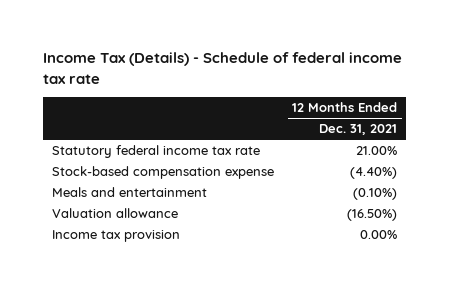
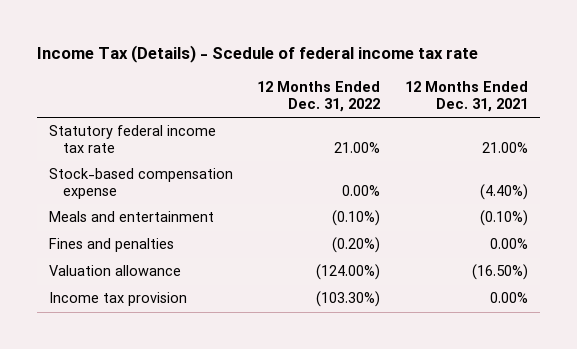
- Income Tax (Details) - Schedule of federal income tax rate
+ Income Tax (Details) - Scedule of federal income tax rate
- | 12 Months Ended Dec. 31, 2021
+ | 12 Months Ended Dec. 31, 2022 | 12 Months Ended Dec. 31, 2021
+ Fines and penalties | (0.20%) | 0.00%

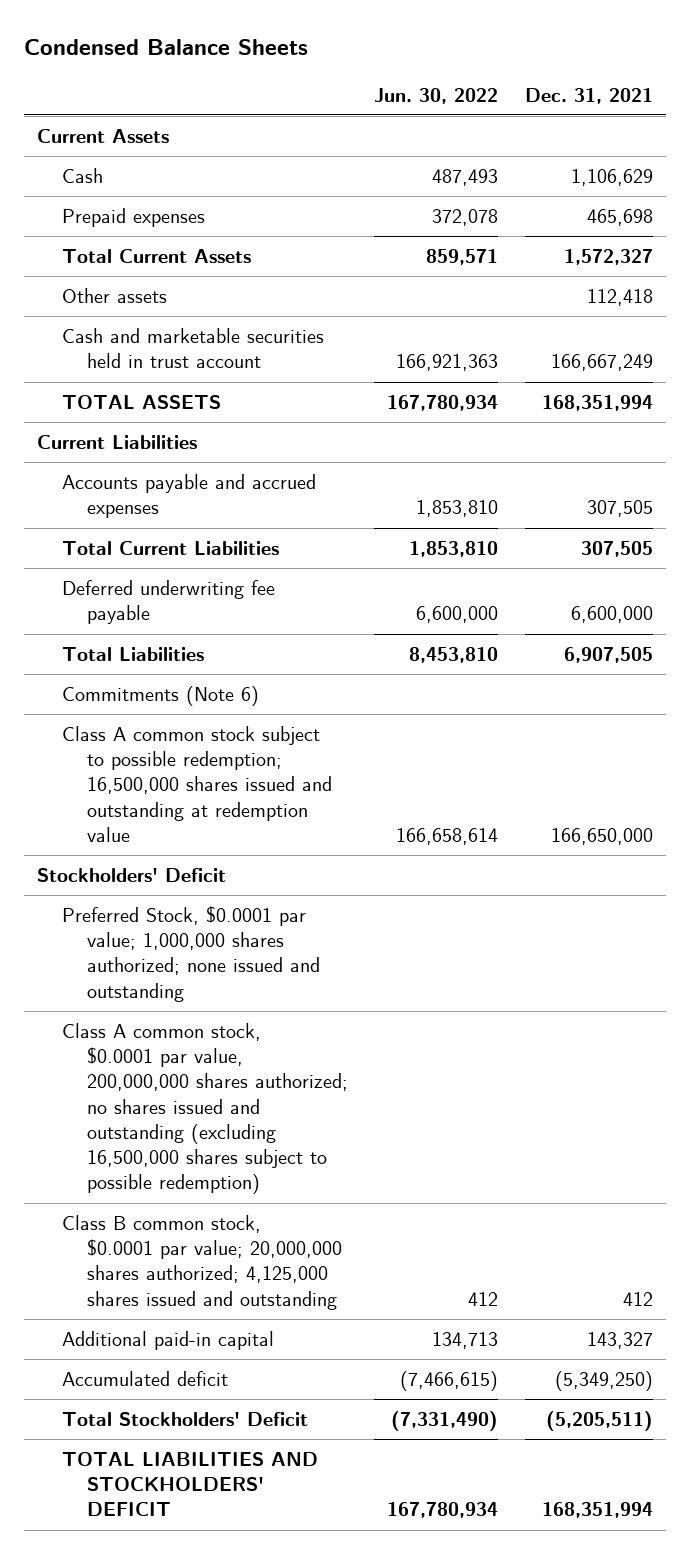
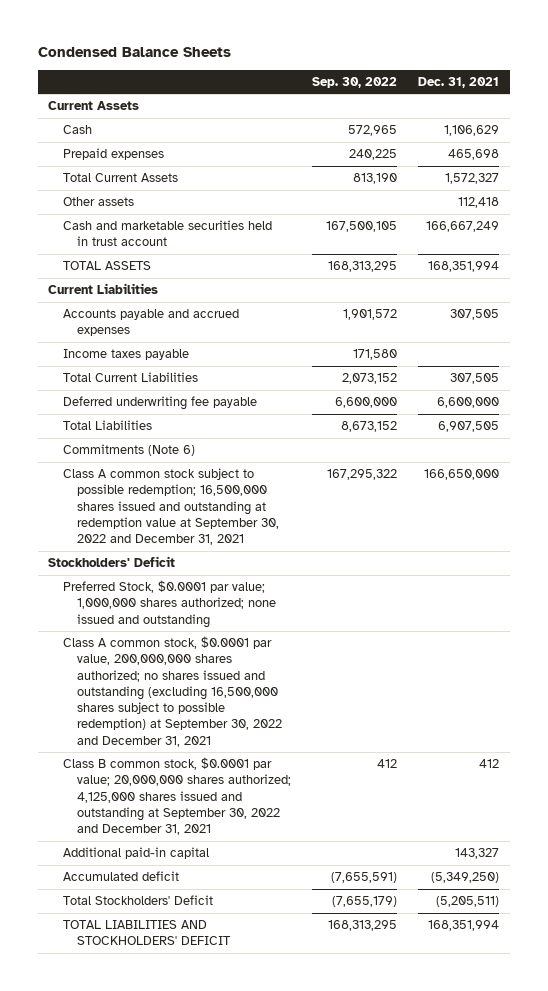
- | Jun. 30, 2022 | Dec. 31, 2021
+ | Sep. 30, 2022 | Dec. 31, 2021
+ Income taxes payable | 171,580 |
- Class A common stock subject to possible redemption; 16,500,000 shares issued and outstanding at redemption value | 166,658,614 | 166,650,000
+ Class A common stock subject to possible redemption; 16,500,000 shares issued and outstanding at redemption value at September 30, 2022 and December 31, 2021 | 167,295,322 | 166,650,000
- Class A common stock, $0.0001 par value, 200,000,000 shares authorized; no shares issued and outstanding (excluding 16,500,000 shares subject to possible redemption)
- Class B common stock, $0.0001 par value; 20,000,000 shares authorized; 4,125,000 shares issued and outstanding | 412 | 412
+ Class A common stock, $0.0001 par value, 200,000,000 shares authorized; no shares issued and outstanding (excluding 16,500,000 shares subject to possible redemption) at September 30, 2022 and December 31, 2021
+ Class B common stock, $0.0001 par value; 20,000,000 shares authorized; 4,125,000 shares issued and outstanding at September 30, 2022 and December 31, 2021 | 412 | 412

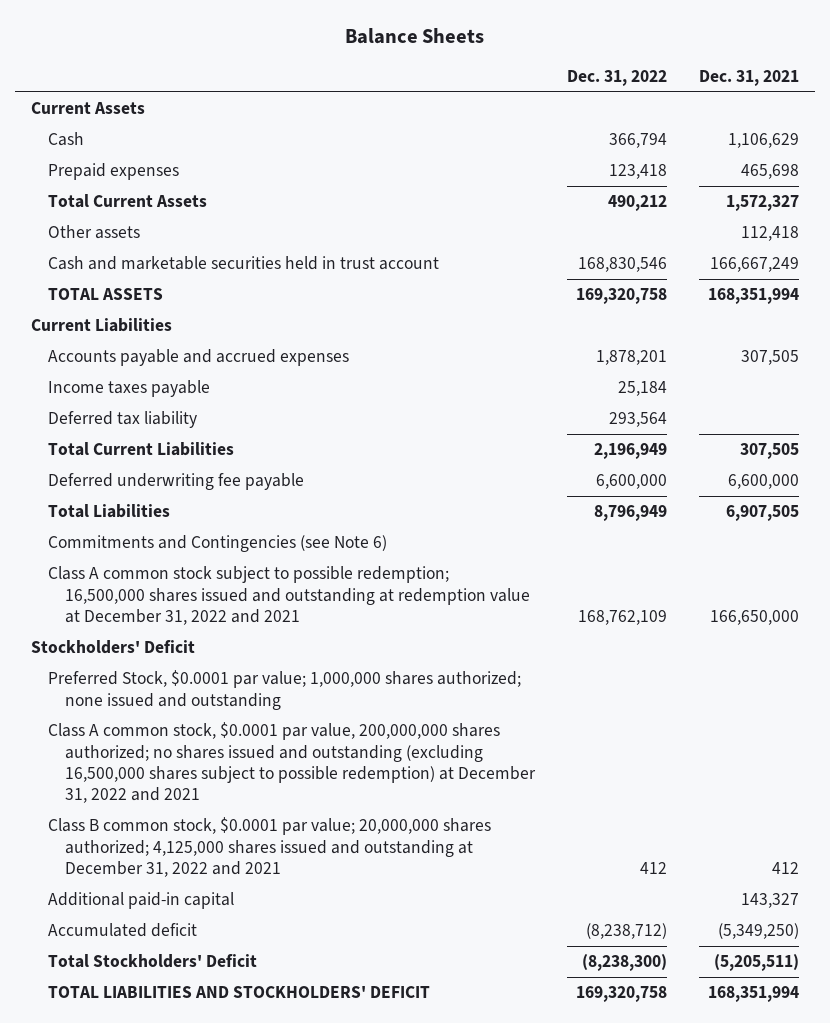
- Condensed Balance Sheets
+ Balance Sheets
- | Sep. 30, 2022 | Dec. 31, 2021
+ | Dec. 31, 2022 | Dec. 31, 2021
+ Deferred tax liability | 293,564 |
- Commitments (Note 6)
- Class A common stock subject to possible redemption; 16,500,000 shares issued and outstanding at redemption value at September 30, 2022 and December 31, 2021 | 167,295,322 | 166,650,000
+ Commitments and Contingencies (see Note 6)
+ Class A common stock subject to possible redemption; 16,500,000 shares issued and outstanding at redemption value at December 31, 2022 and 2021 | 168,762,109 | 166,650,000
- Class A common stock, $0.0001 par value, 200,000,000 shares authorized; no shares issued and outstanding (excluding 16,500,000 shares subject to possible redemption) at September 30, 2022 and December 31, 2021
- Class B common stock, $0.0001 par value; 20,000,000 shares authorized; 4,125,000 shares issued and outstanding at September 30, 2022 and December 31, 2021 | 412 | 412
+ Class A common stock, $0.0001 par value, 200,000,000 shares authorized; no shares issued and outstanding (excluding 16,500,000 shares subject to possible redemption) at December 31, 2022 and 2021
+ Class B common stock, $0.0001 par value; 20,000,000 shares authorized; 4,125,000 shares issued and outstanding at December 31, 2022 and 2021 | 412 | 412

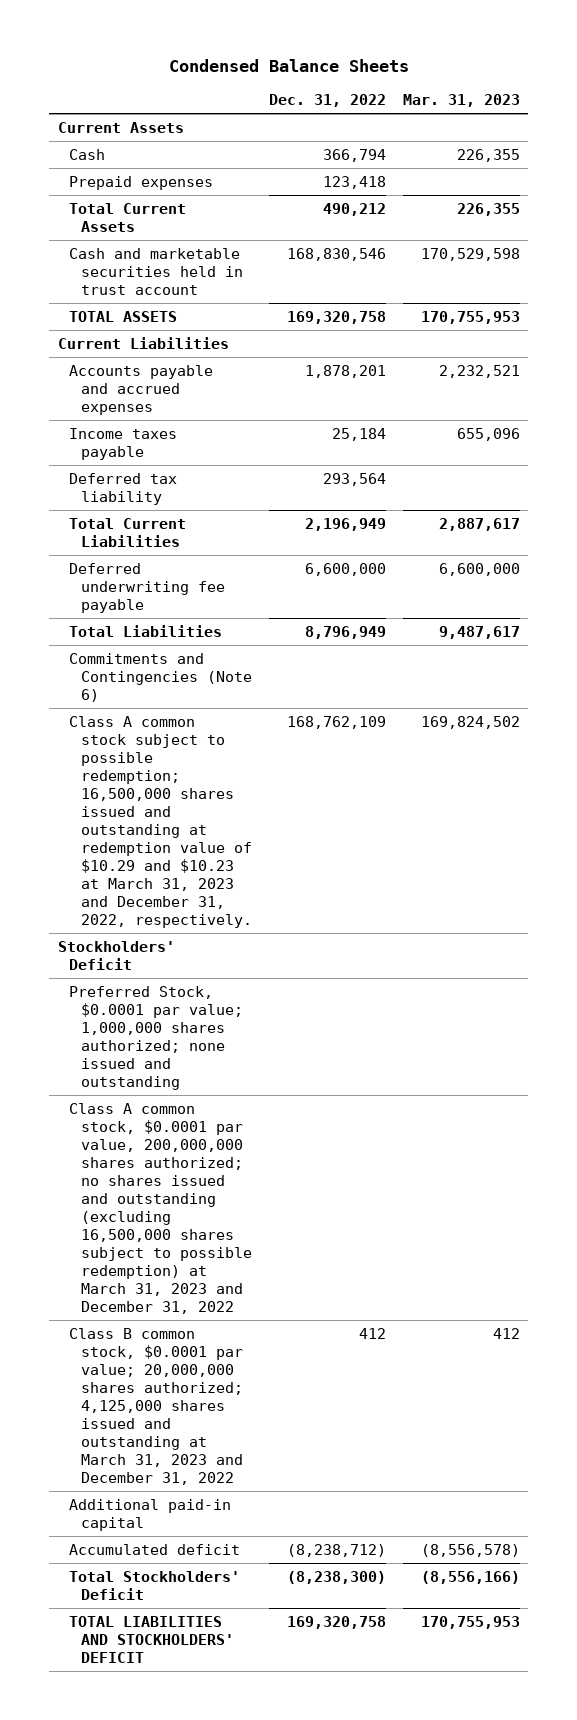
- Balance Sheets
+ Condensed Balance Sheets
- | Dec. 31, 2022 | Dec. 31, 2021
+ | Dec. 31, 2022 | Mar. 31, 2023
- Other assets | | 112,418
- Commitments and Contingencies (see Note 6)
- Class A common stock subject to possible redemption; 16,500,000 shares issued and outstanding at redemption value at December 31, 2022 and 2021 | 168,762,109 | 166,650,000
+ Commitments and Contingencies (Note 6)
+ Class A common stock subject to possible redemption; 16,500,000 shares issued and outstanding at redemption value of $10.29 and $10.23 at March 31, 2023 and December 31, 2022, respectively. | 168,762,109 | 169,824,502
- Class A common stock, $0.0001 par value, 200,000,000 shares authorized; no shares issued and outstanding (excluding 16,500,000 shares subject to possible redemption) at December 31, 2022 and 2021
- Class B common stock, $0.0001 par value; 20,000,000 shares authorized; 4,125,000 shares issued and outstanding at December 31, 2022 and 2021 | 412 | 412
+ Class A common stock, $0.0001 par value, 200,000,000 shares authorized; no shares issued and outstanding (excluding 16,500,000 shares subject to possible redemption) at March 31, 2023 and December 31, 2022
+ Class B common stock, $0.0001 par value; 20,000,000 shares authorized; 4,125,000 shares issued and outstanding at March 31, 2023 and December 31, 2022 | 412 | 412

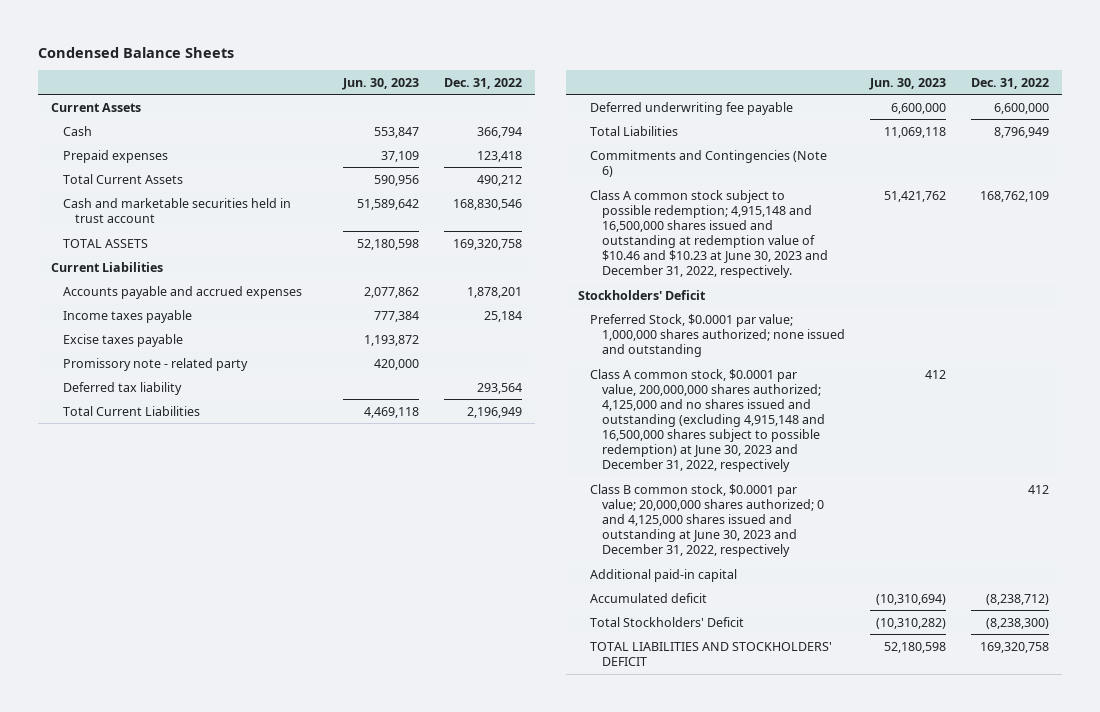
- | Dec. 31, 2022 | Mar. 31, 2023
+ | Jun. 30, 2023 | Dec. 31, 2022
+ Excise taxes payable | 1,193,872 |
+ Promissory note - related party | 420,000 |
- Class A common stock subject to possible redemption; 16,500,000 shares issued and outstanding at redemption value of $10.29 and $10.23 at March 31, 2023 and December 31, 2022, respectively. | 168,762,109 | 169,824,502
+ Class A common stock subject to possible redemption; 4,915,148 and 16,500,000 shares issued and outstanding at redemption value of $10.46 and $10.23 at June 30, 2023 and December 31, 2022, respectively. | 51,421,762 | 168,762,109
- Class A common stock, $0.0001 par value, 200,000,000 shares authorized; no shares issued and outstanding (excluding 16,500,000 shares subject to possible redemption) at March 31, 2023 and December 31, 2022
- Class B common stock, $0.0001 par value; 20,000,000 shares authorized; 4,125,000 shares issued and outstanding at March 31, 2023 and December 31, 2022 | 412 | 412
+ Class A common stock, $0.0001 par value, 200,000,000 shares authorized; 4,125,000 and no shares issued and outstanding (excluding 4,915,148 and 16,500,000 shares subject to possible redemption) at June 30, 2023 and December 31, 2022, respectively | 412 |
+ Class B common stock, $0.0001 par value; 20,000,000 shares authorized; 0 and 4,125,000 shares issued and outstanding at June 30, 2023 and December 31, 2022, respectively | | 412

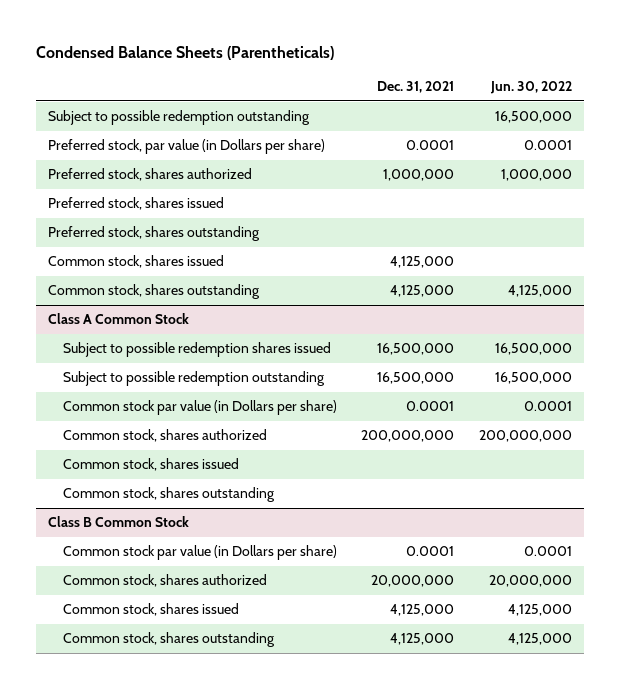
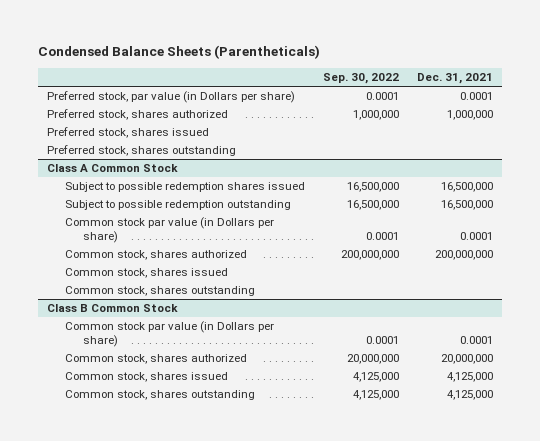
- | Dec. 31, 2021 | Jun. 30, 2022
+ | Sep. 30, 2022 | Dec. 31, 2021
- Subject to possible redemption outstanding | | 16,500,000
- Common stock, shares issued | 4,125,000 |
- Common stock, shares outstanding | 4,125,000 | 4,125,000

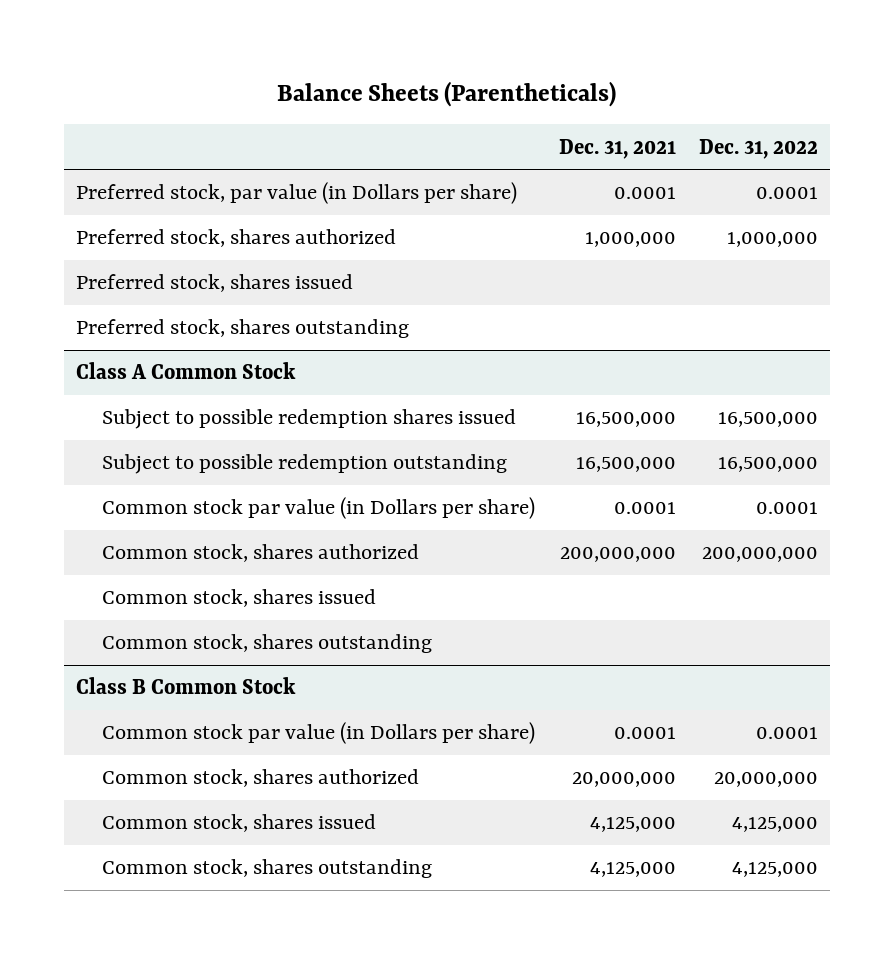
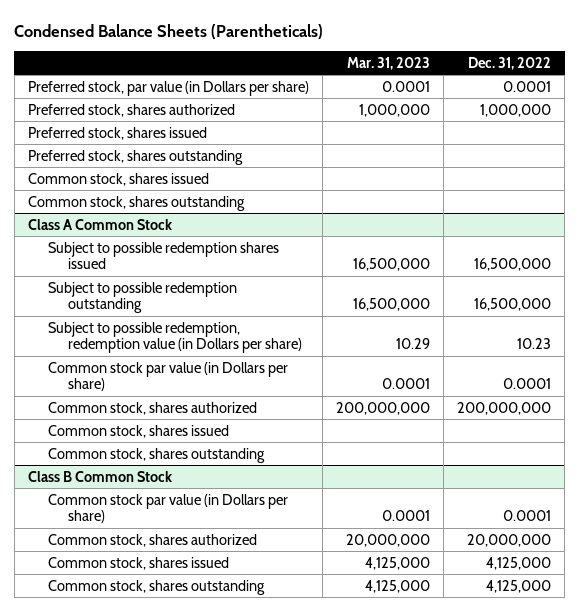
- Balance Sheets (Parentheticals)
+ Condensed Balance Sheets (Parentheticals)
- | Dec. 31, 2021 | Dec. 31, 2022
+ | Mar. 31, 2023 | Dec. 31, 2022
+ Common stock, shares issued
+ Common stock, shares outstanding
@ Class A Common Stock
+ Subject to possible redemption, redemption value (in Dollars per share) | 10.29 | 10.23

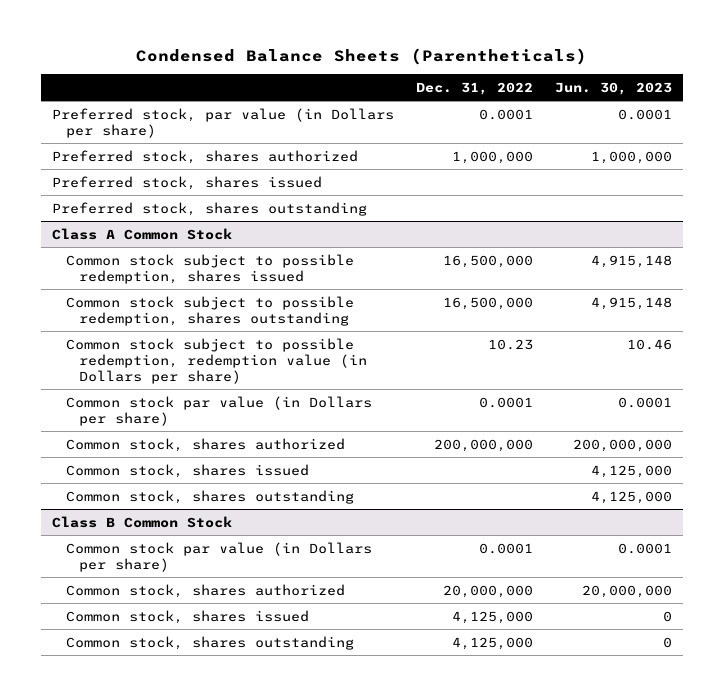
- | Mar. 31, 2023 | Dec. 31, 2022
+ | Dec. 31, 2022 | Jun. 30, 2023
- Common stock, shares issued
- Common stock, shares outstanding
@ Class A Common Stock
- Subject to possible redemption shares issued | 16,500,000 | 16,500,000
- Subject to possible redemption outstanding | 16,500,000 | 16,500,000
- Subject to possible redemption, redemption value (in Dollars per share) | 10.29 | 10.23
+ Common stock subject to possible redemption, shares issued | 16,500,000 | 4,915,148
+ Common stock subject to possible redemption, shares outstanding | 16,500,000 | 4,915,148
+ Common stock subject to possible redemption, redemption value (in Dollars per share) | 10.23 | 10.46

